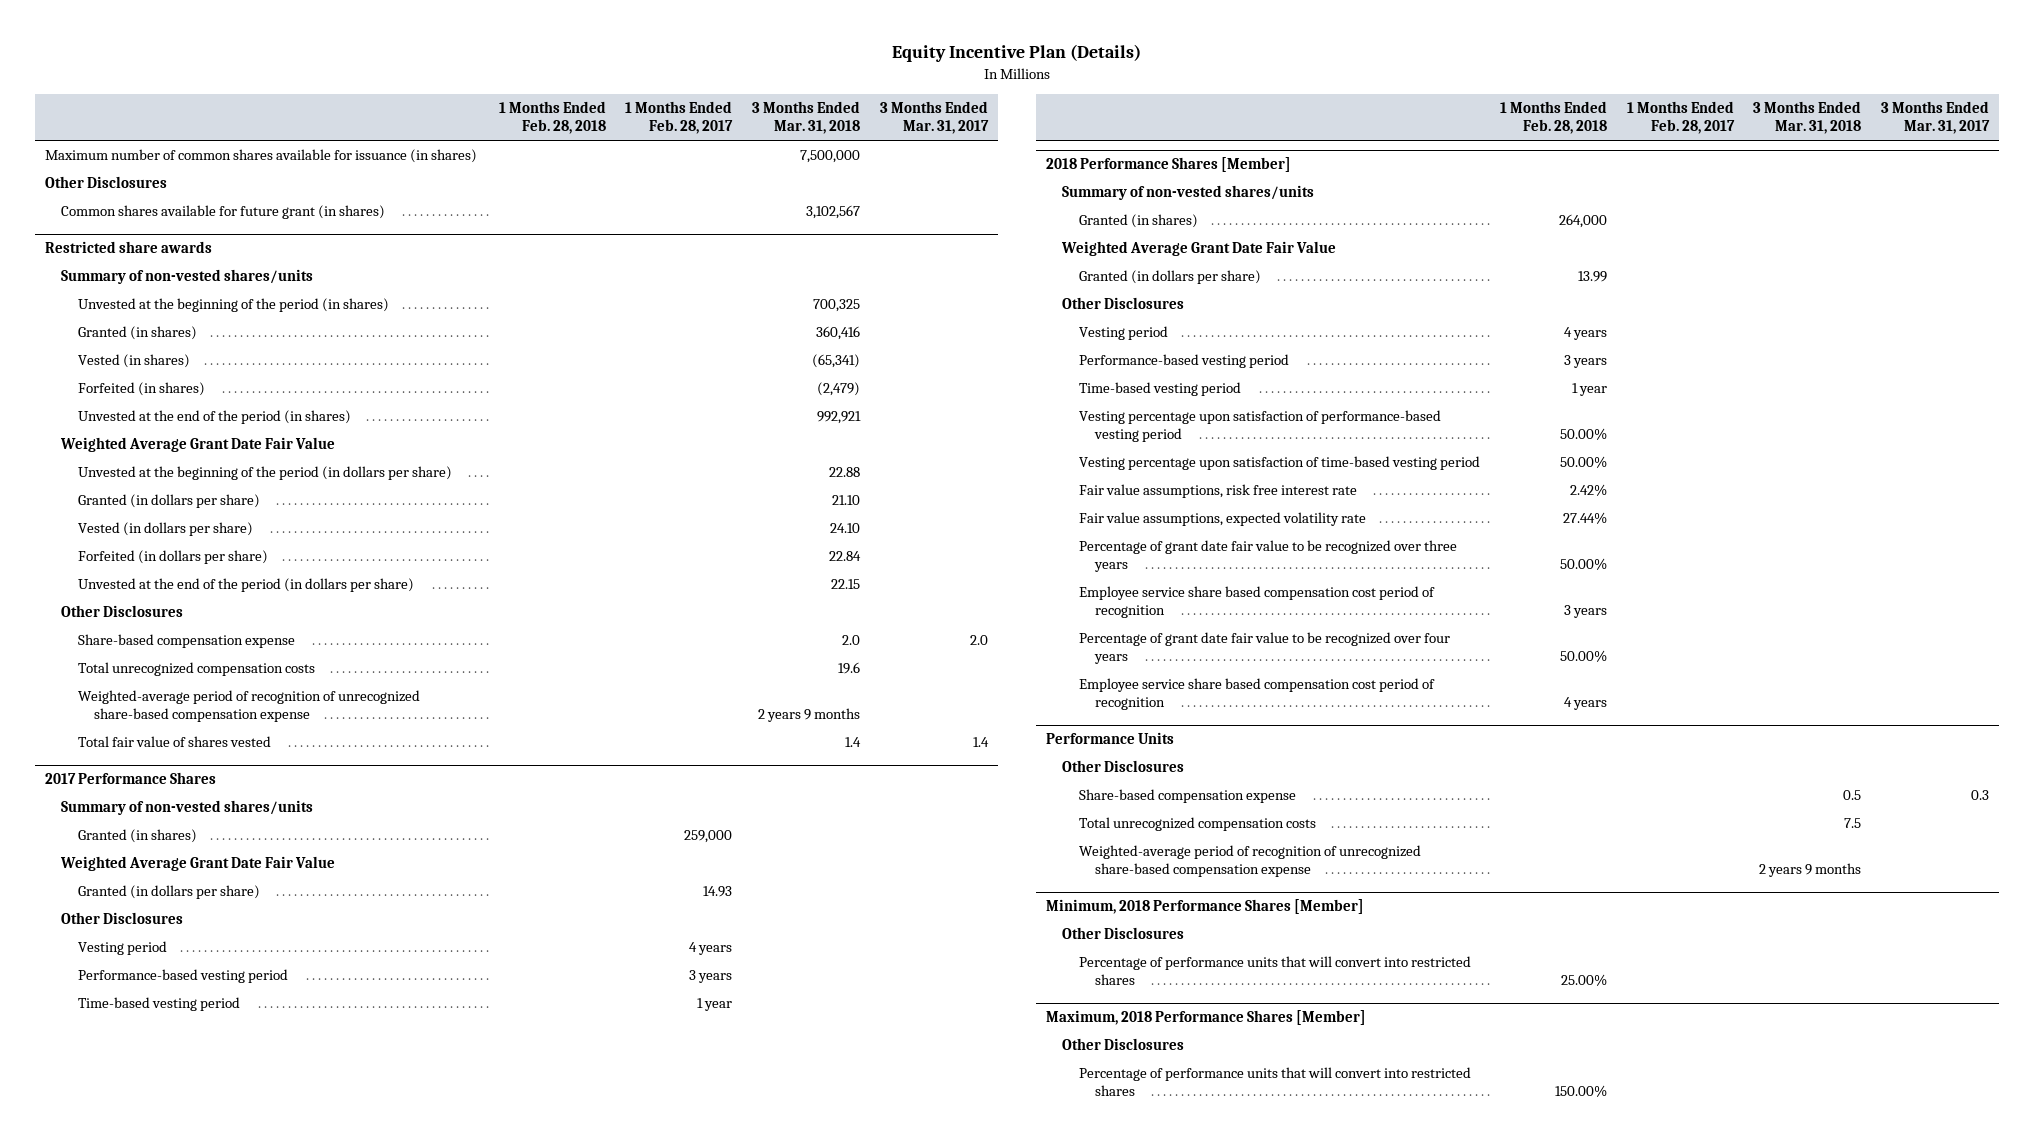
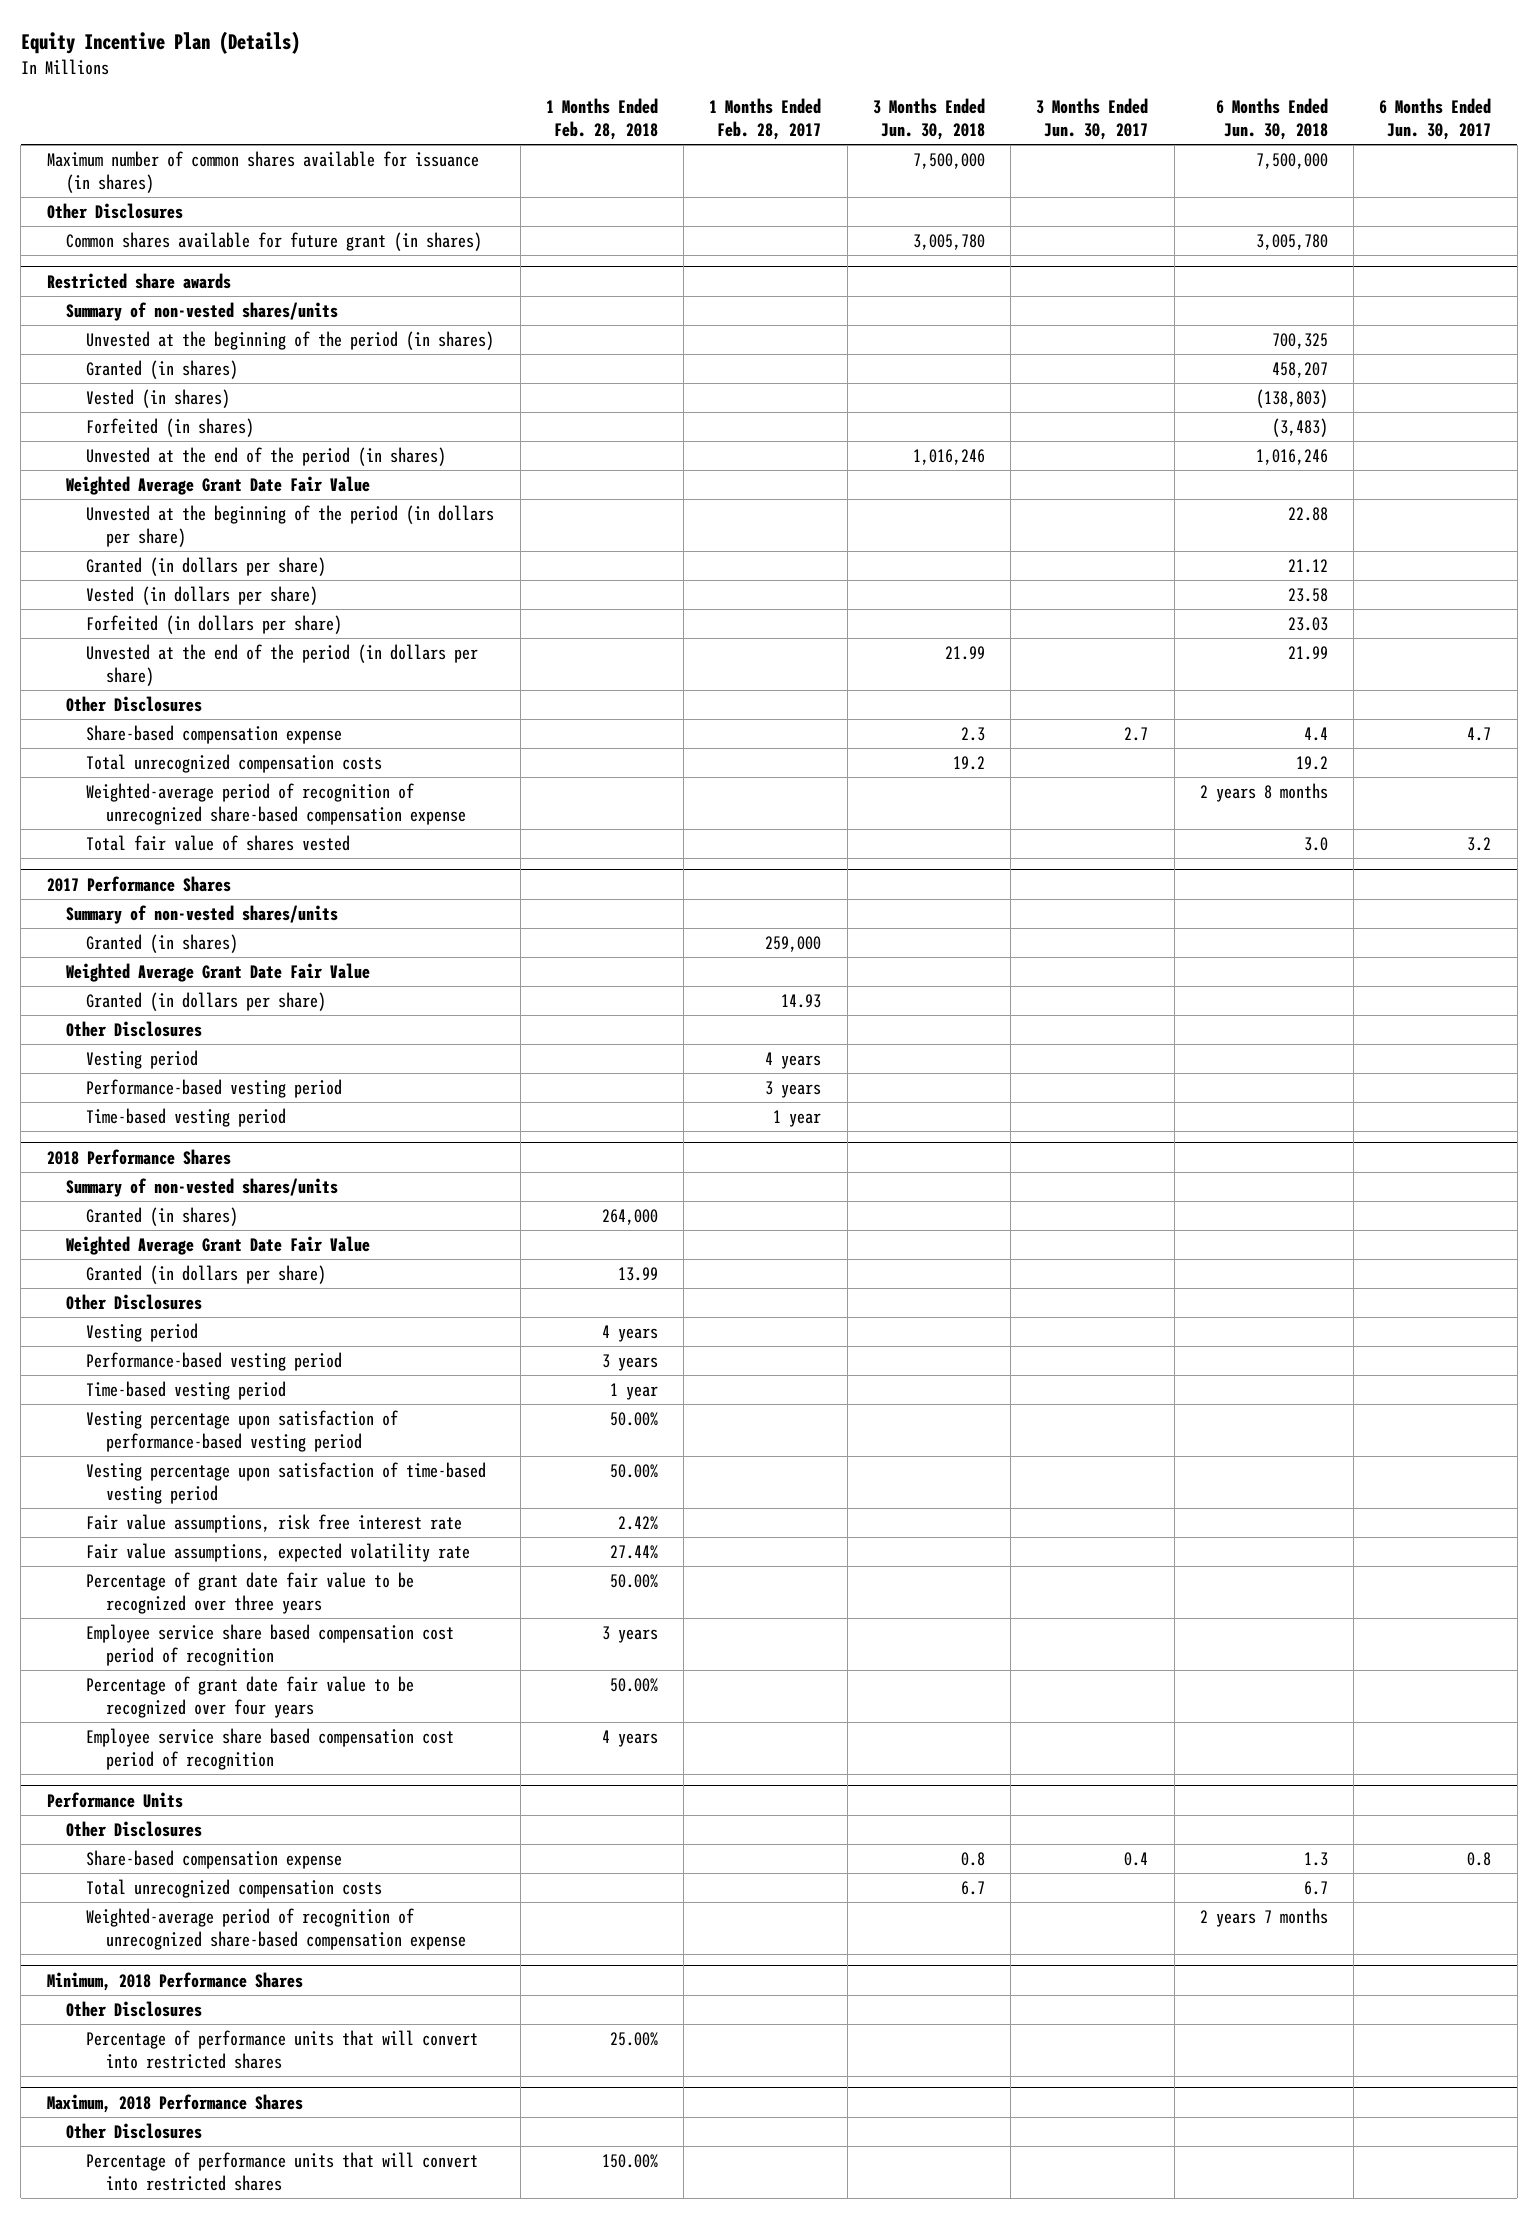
- | 1 Months Ended Feb. 28, 2018 | 1 Months Ended Feb. 28, 2017 | 3 Months Ended Mar. 31, 2018 | 3 Months Ended Mar. 31, 2017
+ | 1 Months Ended Feb. 28, 2018 | 1 Months Ended Feb. 28, 2017 | 3 Months Ended Jun. 30, 2018 | 3 Months Ended Jun. 30, 2017 | 6 Months Ended Jun. 30, 2018 | 6 Months Ended Jun. 30, 2017
- 2018 Performance Shares [Member]
+ 2018 Performance Shares
- Minimum, 2018 Performance Shares [Member]
+ Minimum, 2018 Performance Shares
- Maximum, 2018 Performance Shares [Member]
+ Maximum, 2018 Performance Shares

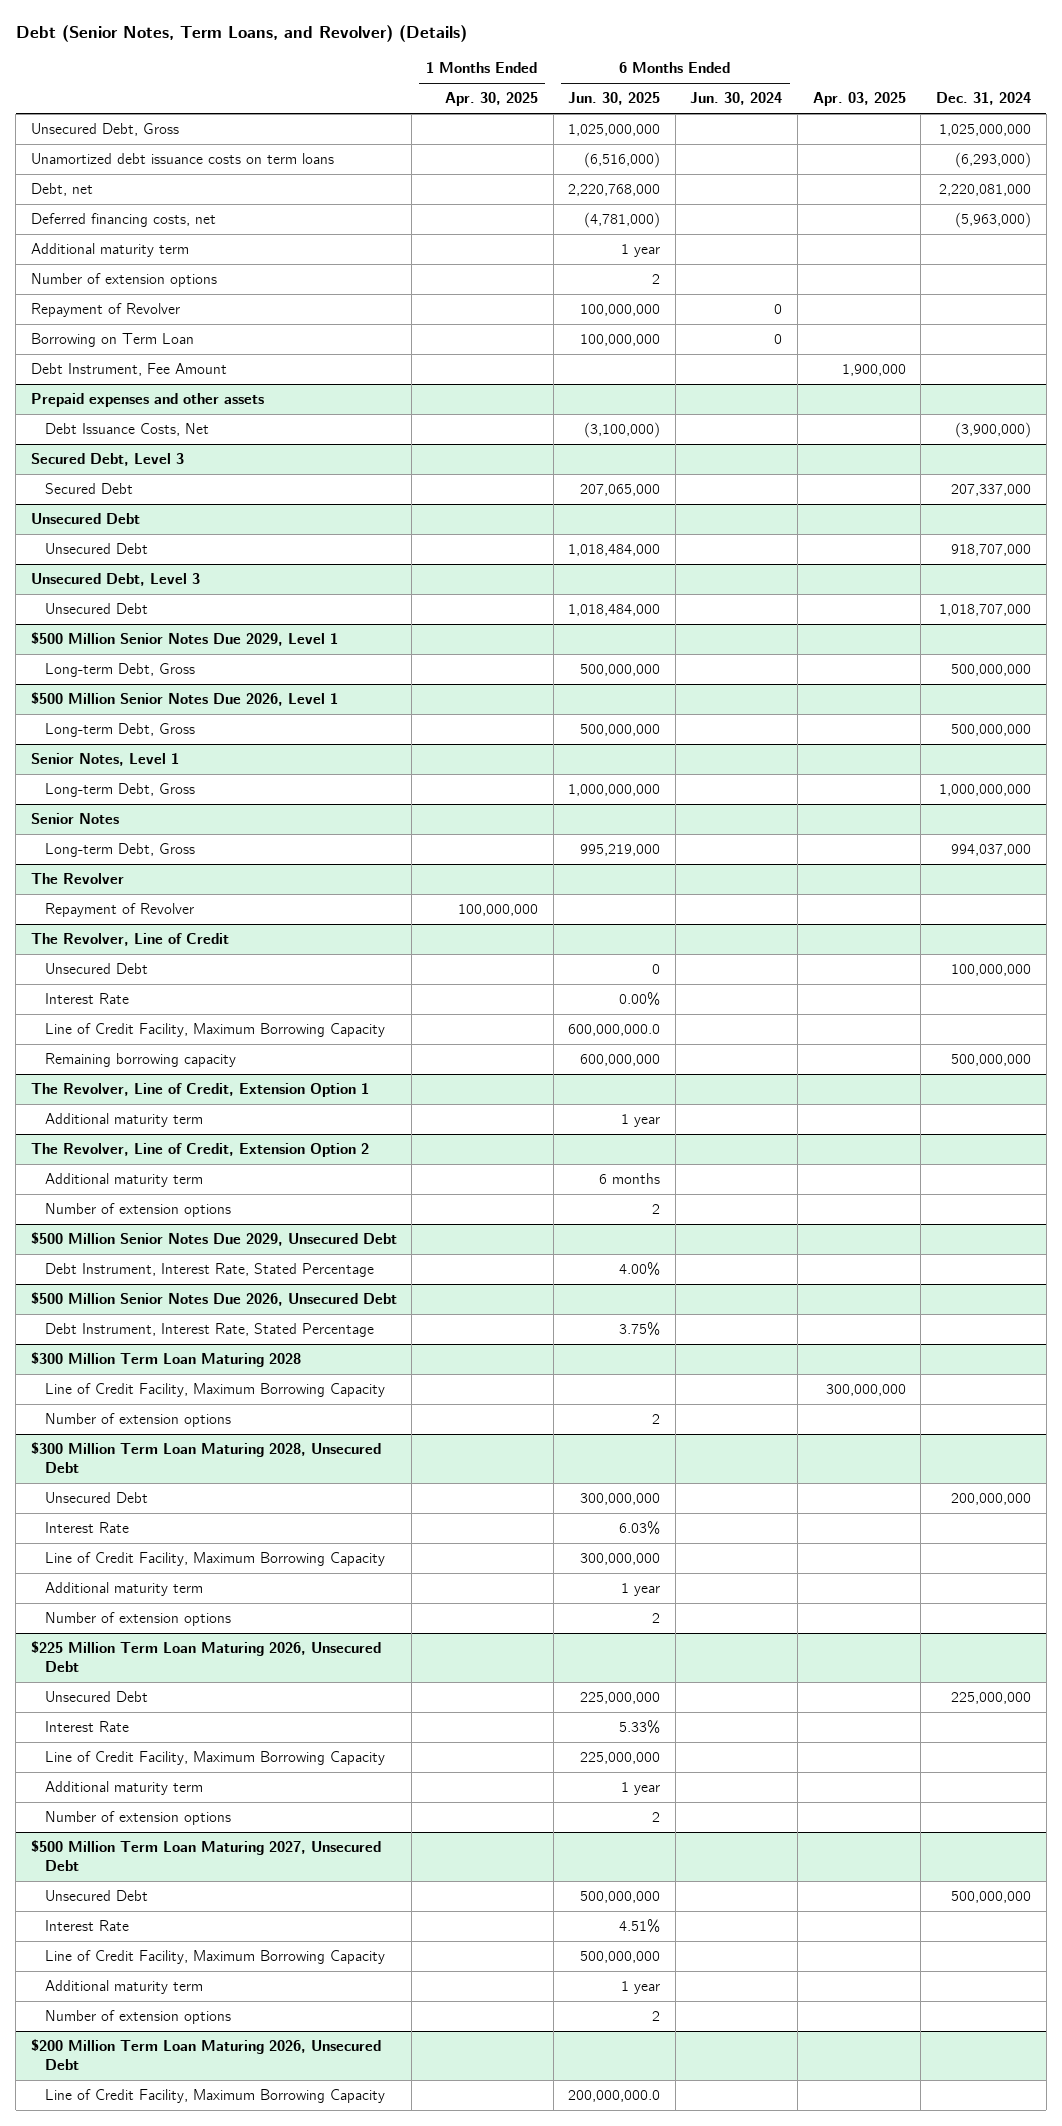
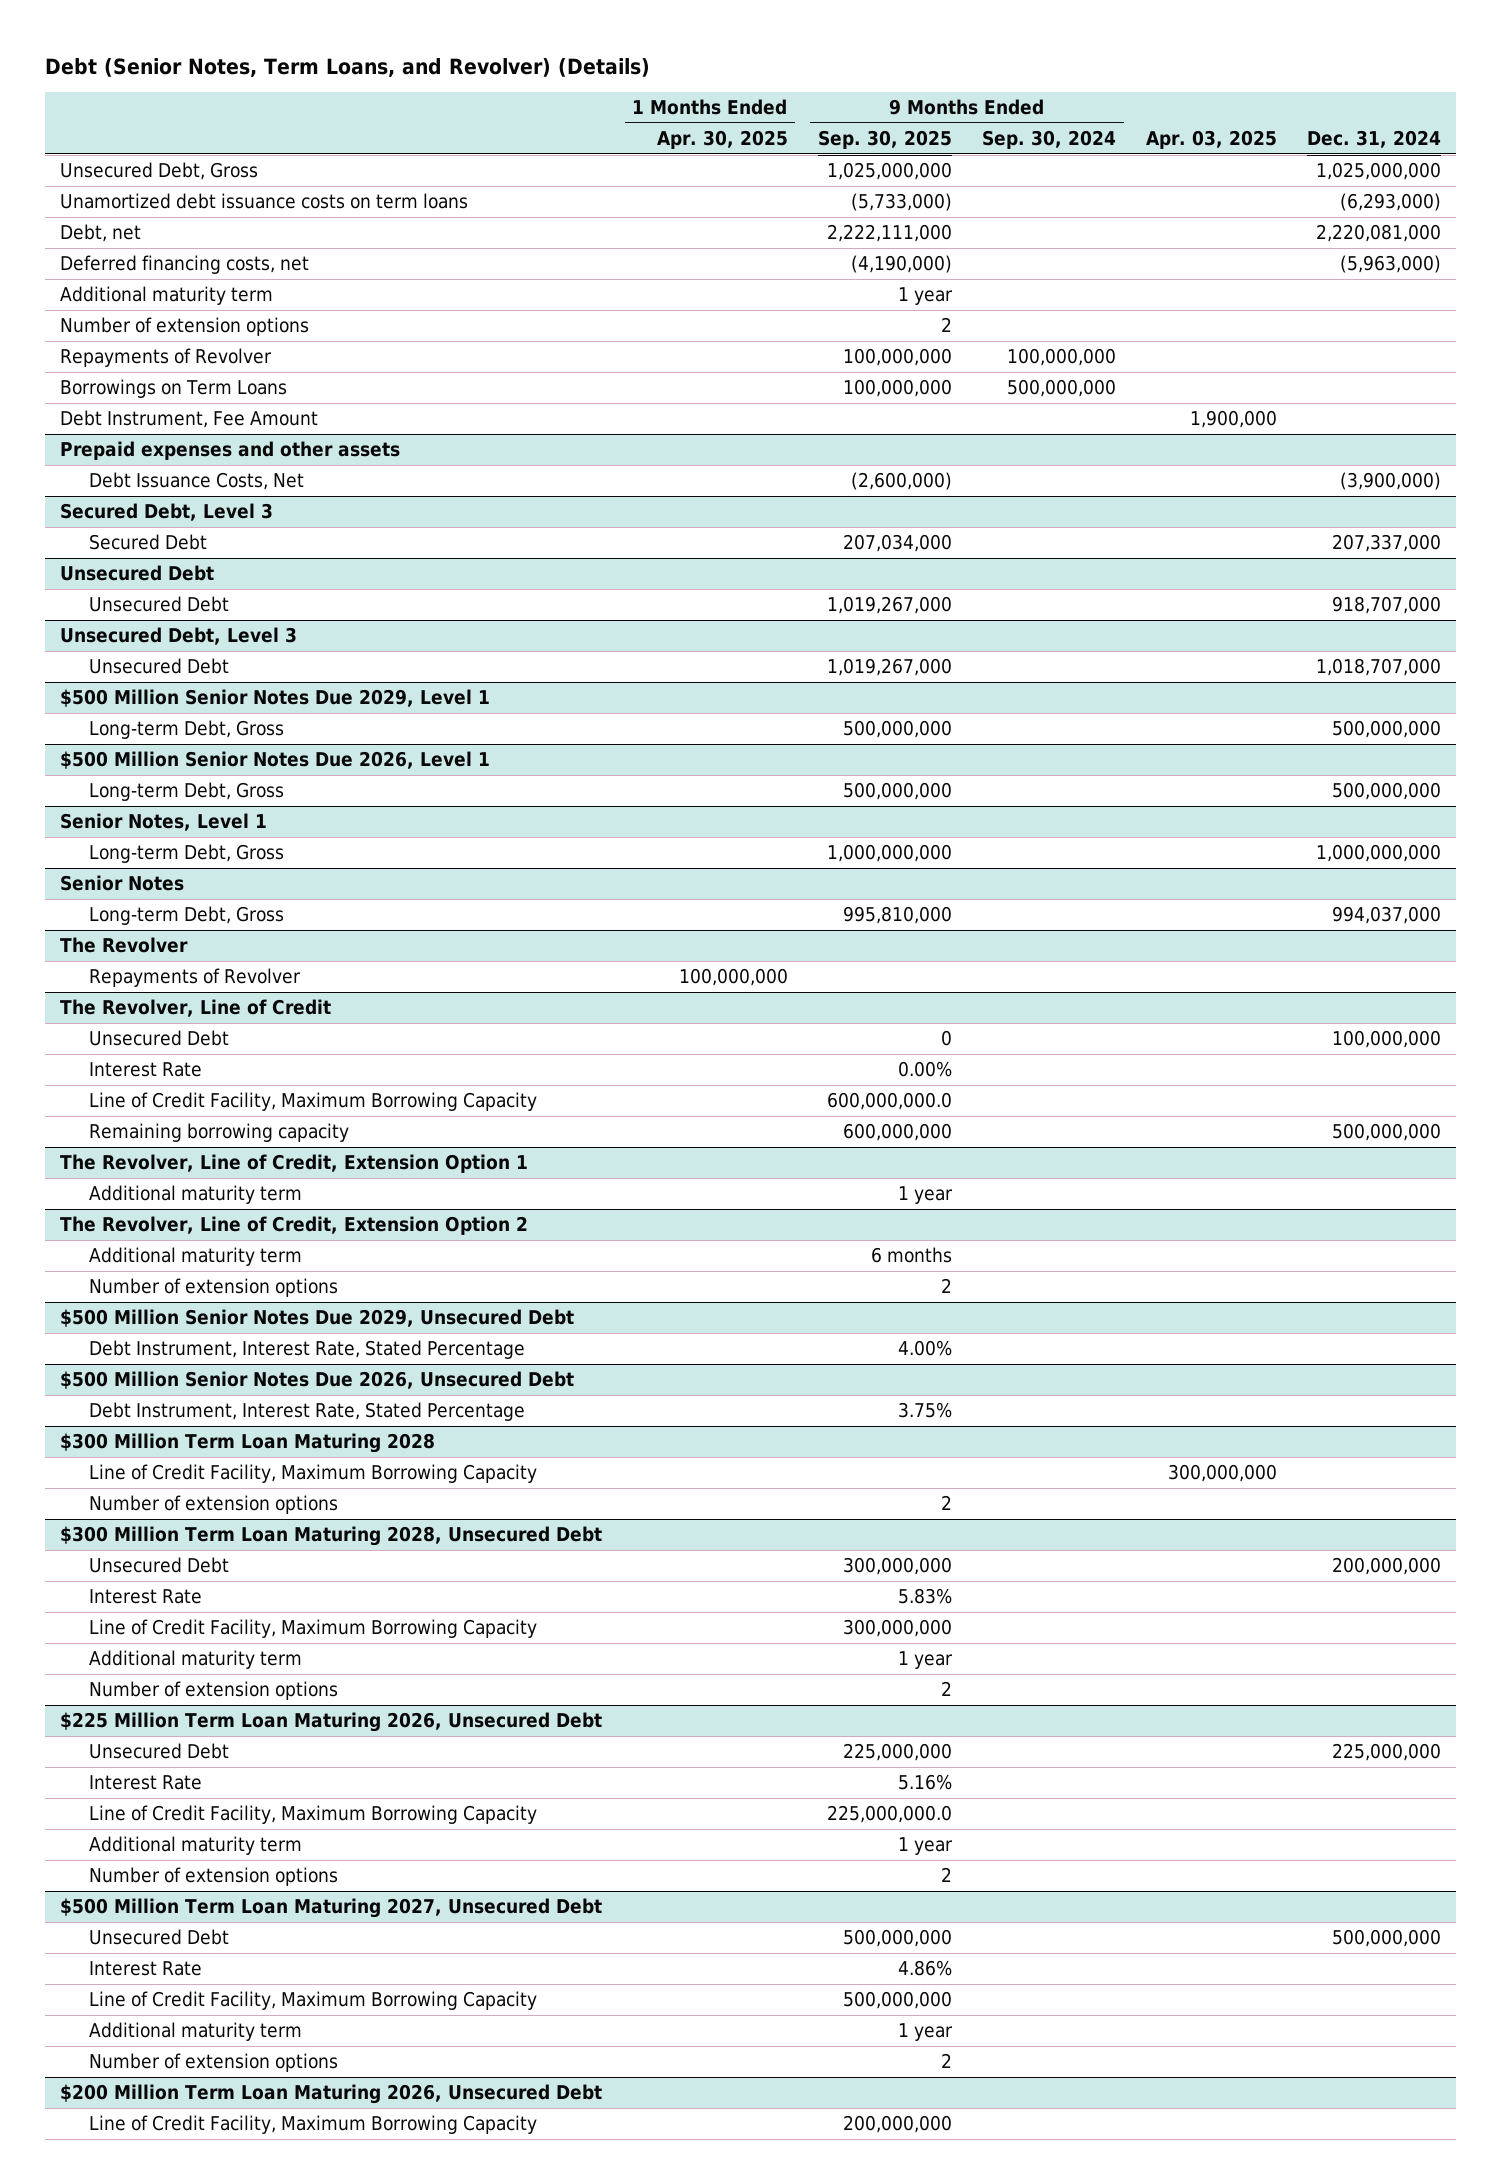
- | 1 Months Ended Apr. 30, 2025 | 6 Months Ended Jun. 30, 2025 | 6 Months Ended Jun. 30, 2024 | Apr. 03, 2025 | Dec. 31, 2024
+ | 1 Months Ended Apr. 30, 2025 | 9 Months Ended Sep. 30, 2025 | 9 Months Ended Sep. 30, 2024 | Apr. 03, 2025 | Dec. 31, 2024
- Repayment of Revolver | | 100,000,000 | 0 | |
- Borrowing on Term Loan | | 100,000,000 | 0 | |
+ Repayments of Revolver | | 100,000,000 | 100,000,000 | |
+ Borrowings on Term Loans | | 100,000,000 | 500,000,000 | |
@ The Revolver
- Repayment of Revolver | 100,000,000 | | | |
+ Repayments of Revolver | 100,000,000 | | | |

